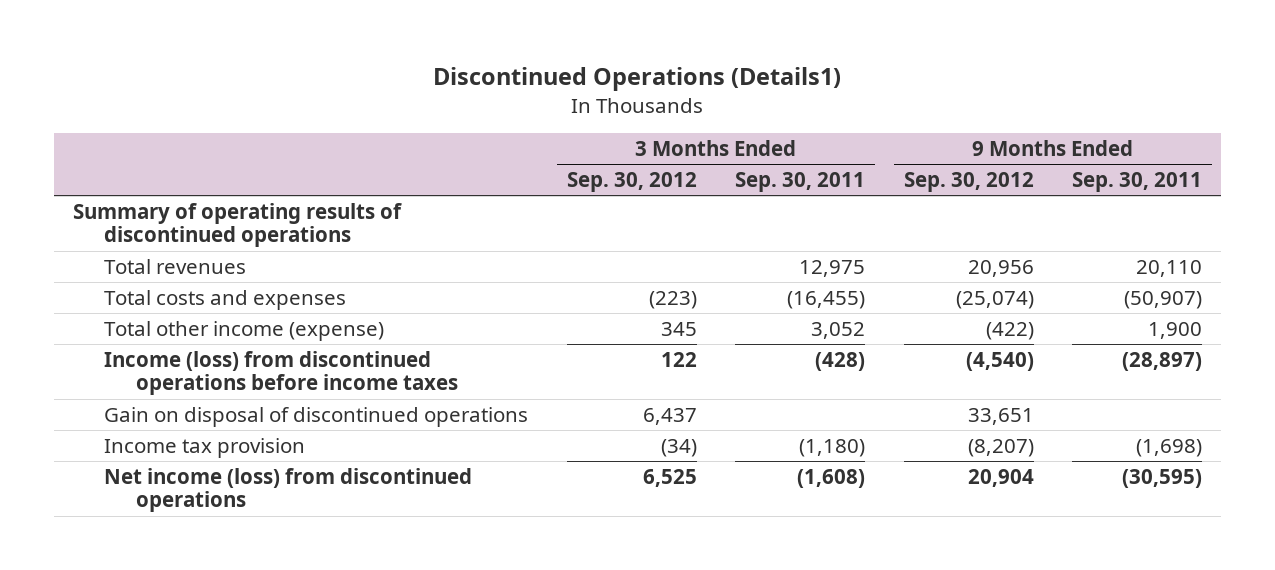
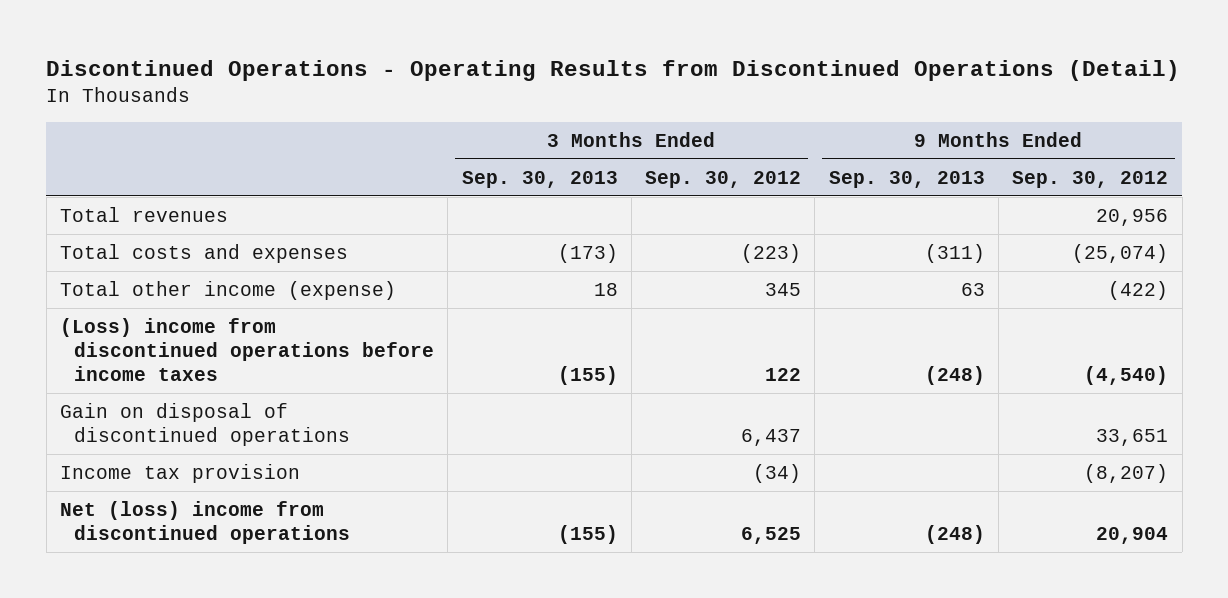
- Discontinued Operations (Details1)
+ Discontinued Operations - Operating Results from Discontinued Operations (Detail)
- | 3 Months Ended Sep. 30, 2012 | 3 Months Ended Sep. 30, 2011 | 9 Months Ended Sep. 30, 2012 | 9 Months Ended Sep. 30, 2011
+ | 3 Months Ended Sep. 30, 2013 | 3 Months Ended Sep. 30, 2012 | 9 Months Ended Sep. 30, 2013 | 9 Months Ended Sep. 30, 2012
- Summary of operating results of discontinued operations
- Income (loss) from discontinued operations before income taxes | 122 | (428) | (4,540) | (28,897)
+ (Loss) income from discontinued operations before income taxes | (155) | 122 | (248) | (4,540)
- Net income (loss) from discontinued operations | 6,525 | (1,608) | 20,904 | (30,595)
+ Net (loss) income from discontinued operations | (155) | 6,525 | (248) | 20,904

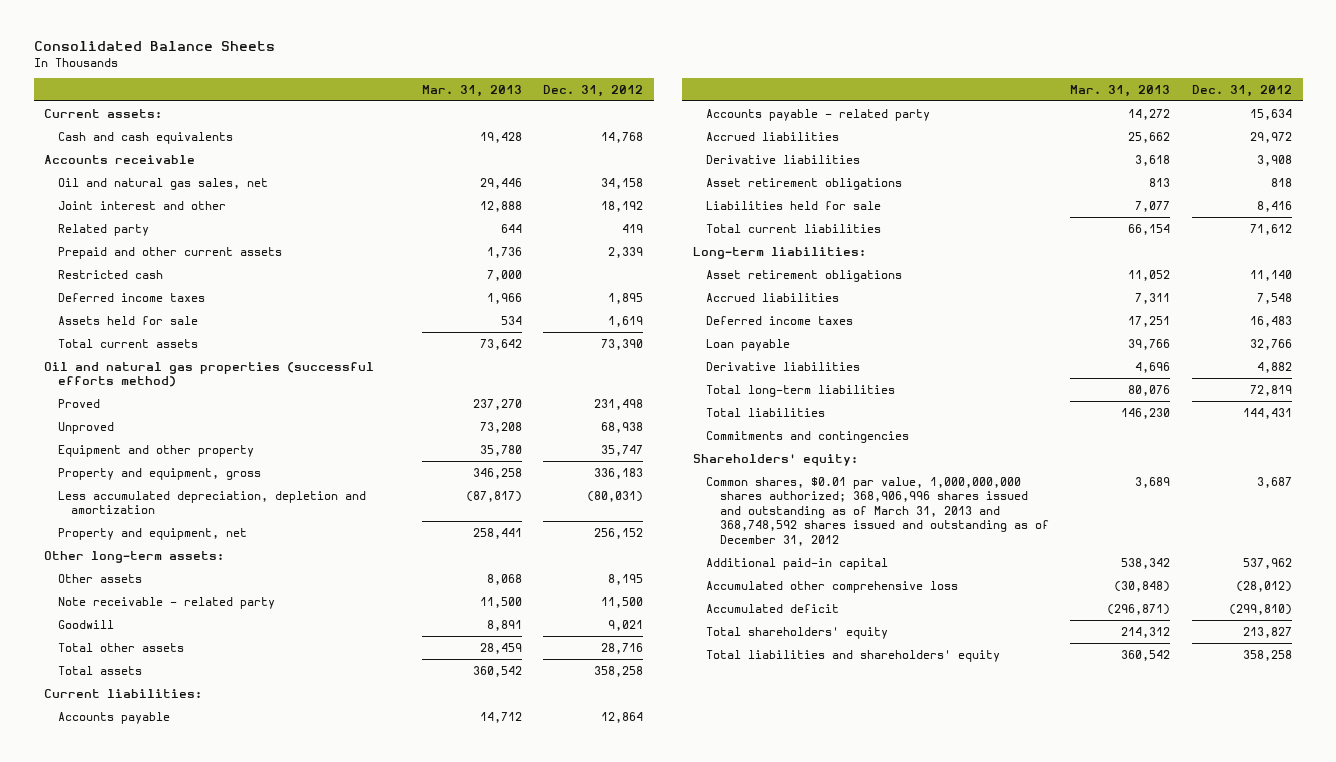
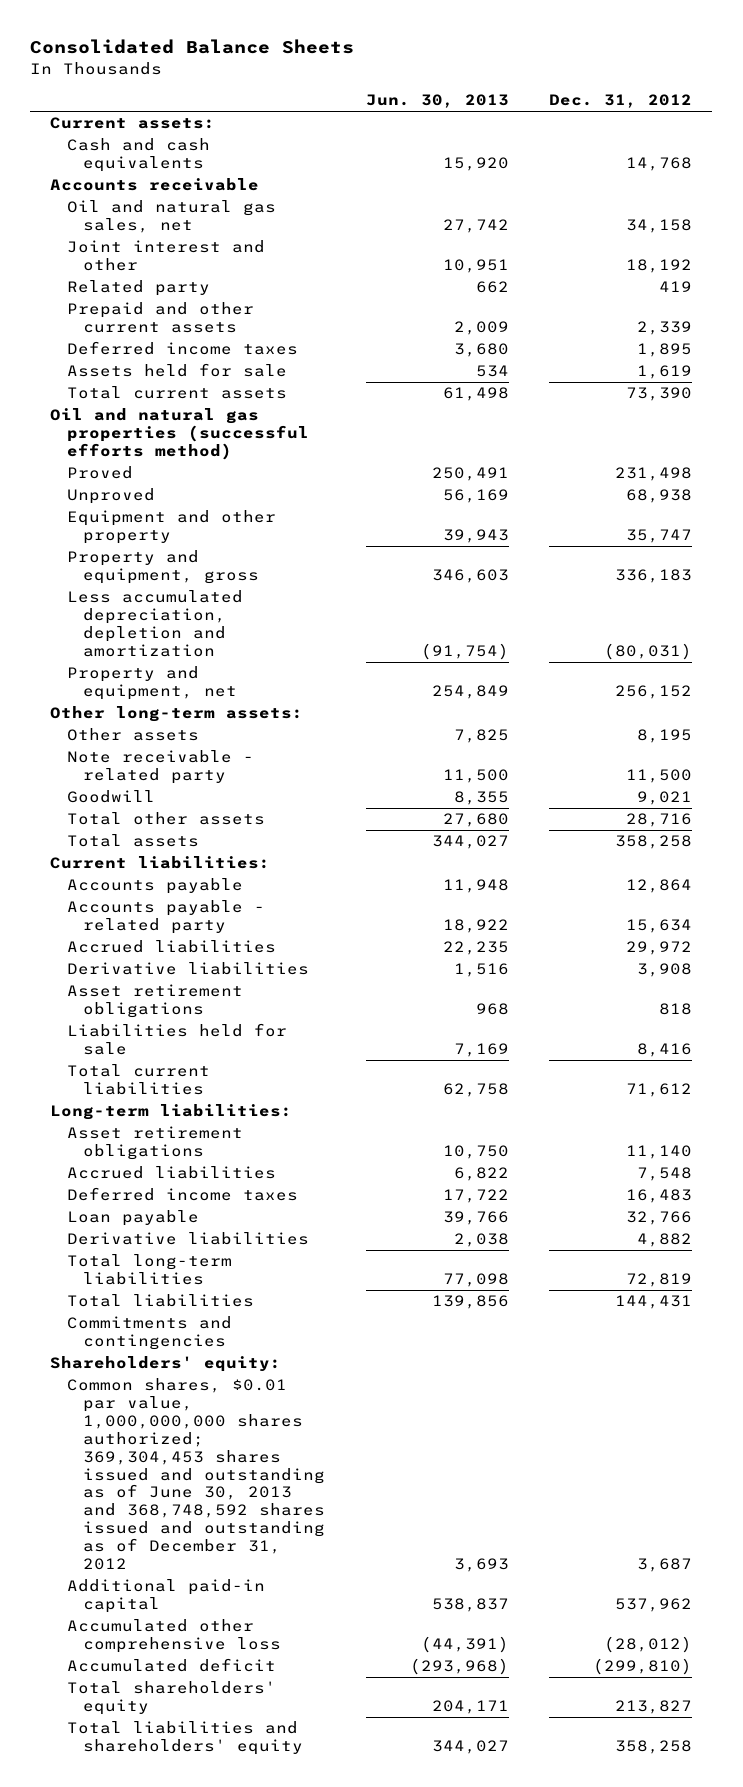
- | Mar. 31, 2013 | Dec. 31, 2012
+ | Jun. 30, 2013 | Dec. 31, 2012
- Restricted cash | 7,000 |
- Common shares, $0.01 par value, 1,000,000,000 shares authorized; 368,906,996 shares issued and outstanding as of March 31, 2013 and 368,748,592 shares issued and outstanding as of December 31, 2012 | 3,689 | 3,687
+ Common shares, $0.01 par value, 1,000,000,000 shares authorized; 369,304,453 shares issued and outstanding as of June 30, 2013 and 368,748,592 shares issued and outstanding as of December 31, 2012 | 3,693 | 3,687

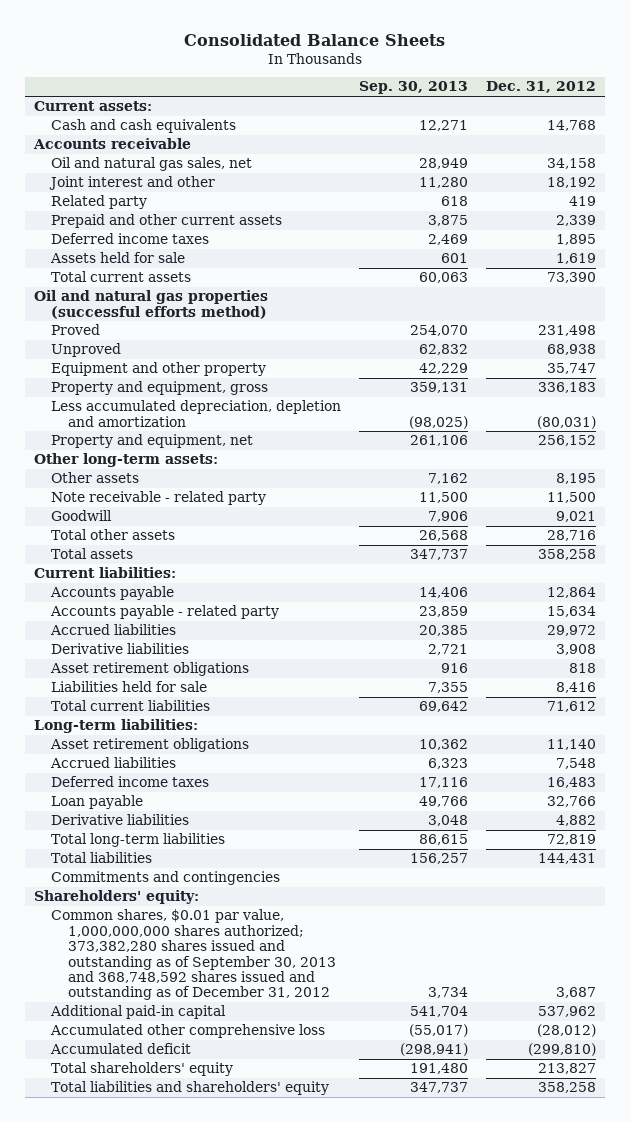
- | Jun. 30, 2013 | Dec. 31, 2012
+ | Sep. 30, 2013 | Dec. 31, 2012
- Common shares, $0.01 par value, 1,000,000,000 shares authorized; 369,304,453 shares issued and outstanding as of June 30, 2013 and 368,748,592 shares issued and outstanding as of December 31, 2012 | 3,693 | 3,687
+ Common shares, $0.01 par value, 1,000,000,000 shares authorized; 373,382,280 shares issued and outstanding as of September 30, 2013 and 368,748,592 shares issued and outstanding as of December 31, 2012 | 3,734 | 3,687

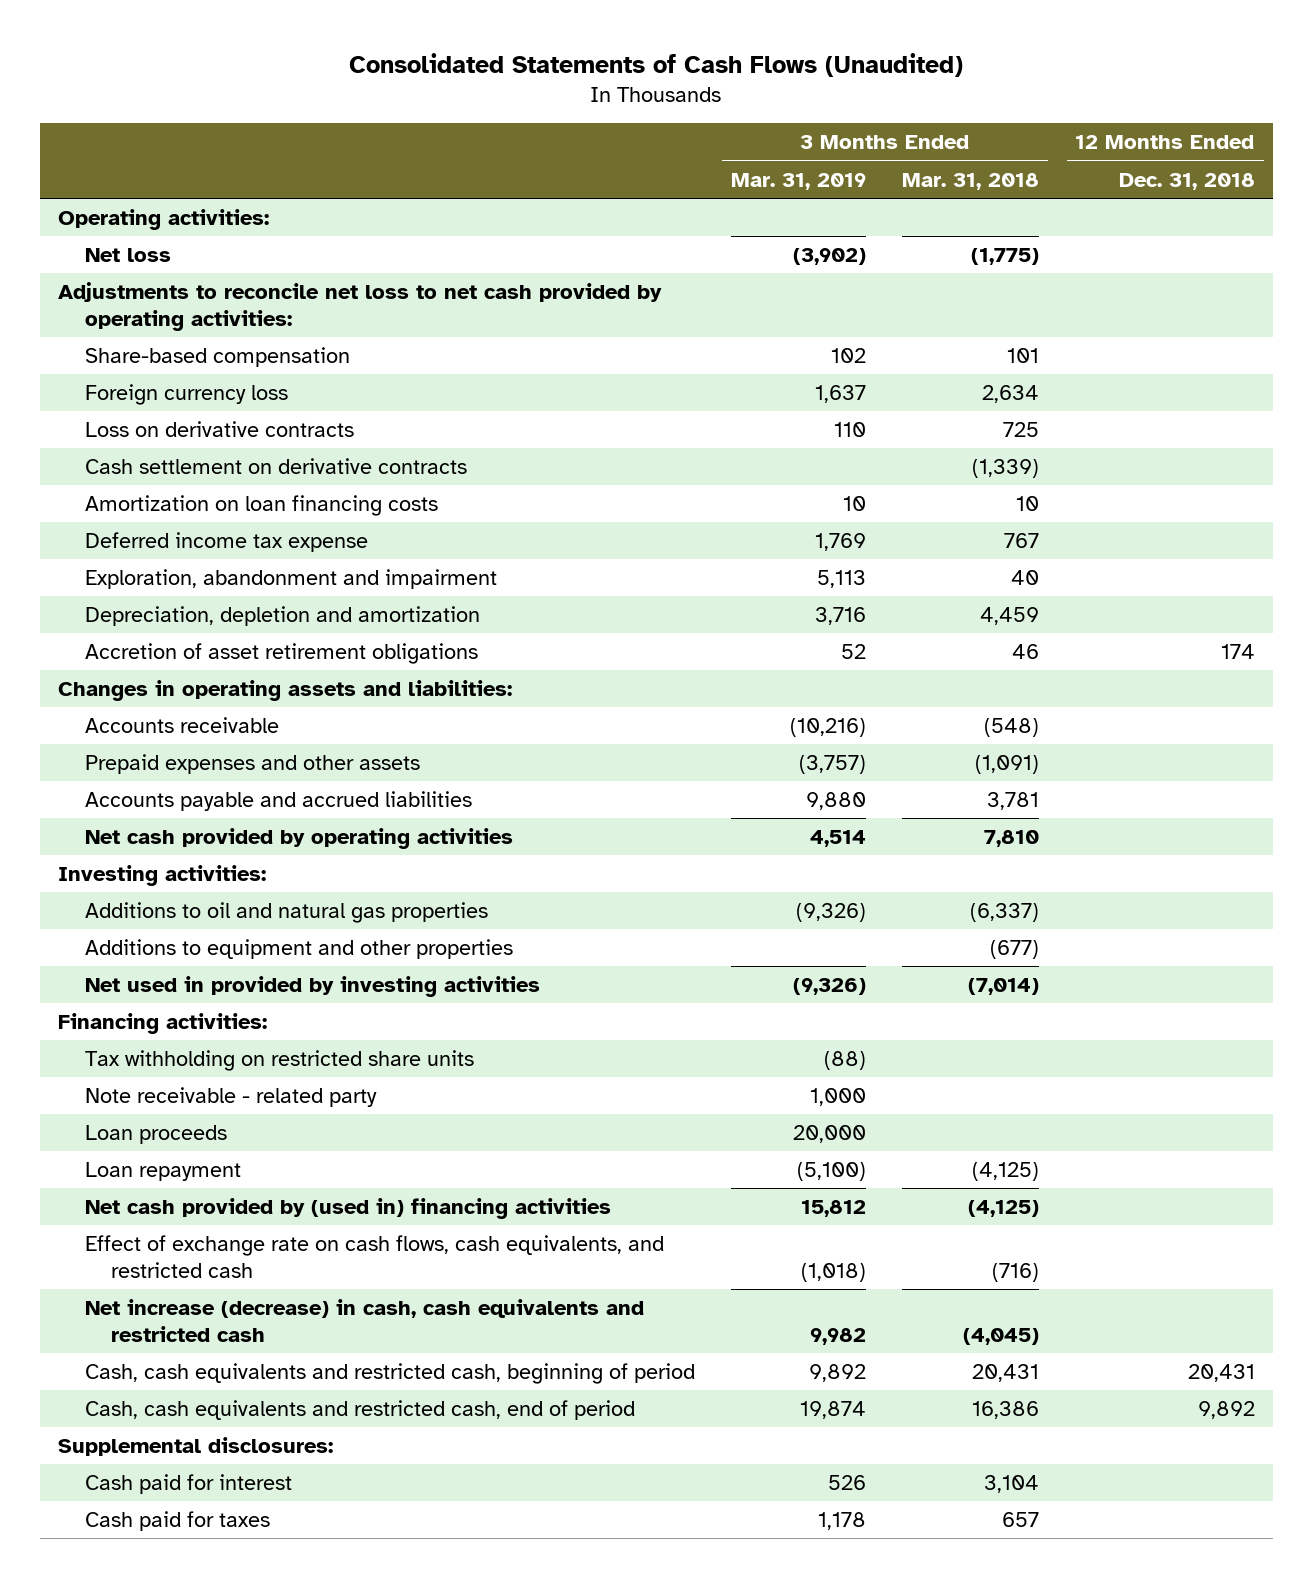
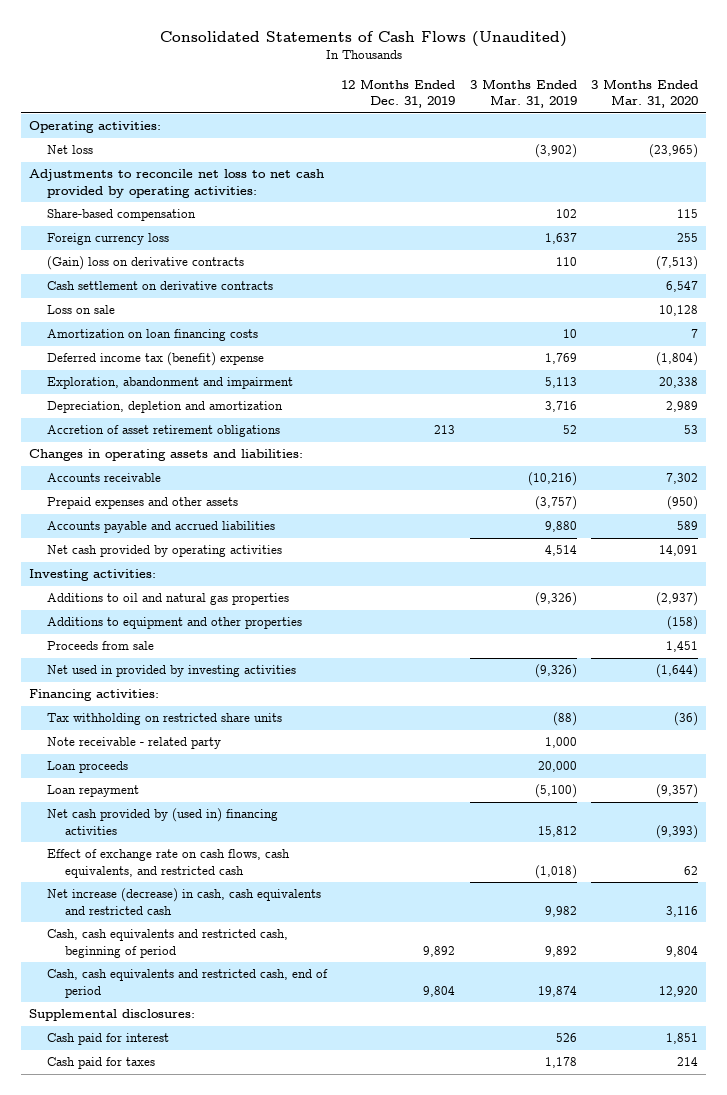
- | 3 Months Ended Mar. 31, 2019 | 3 Months Ended Mar. 31, 2018 | 12 Months Ended Dec. 31, 2018
+ | 12 Months Ended Dec. 31, 2019 | 3 Months Ended Mar. 31, 2019 | 3 Months Ended Mar. 31, 2020
- Loss on derivative contracts | 110 | 725 |
+ (Gain) loss on derivative contracts | | 110 | (7,513)
+ Loss on sale | | | 10,128
- Deferred income tax expense | 1,769 | 767 |
+ Deferred income tax (benefit) expense | | 1,769 | (1,804)
+ Proceeds from sale | | | 1,451

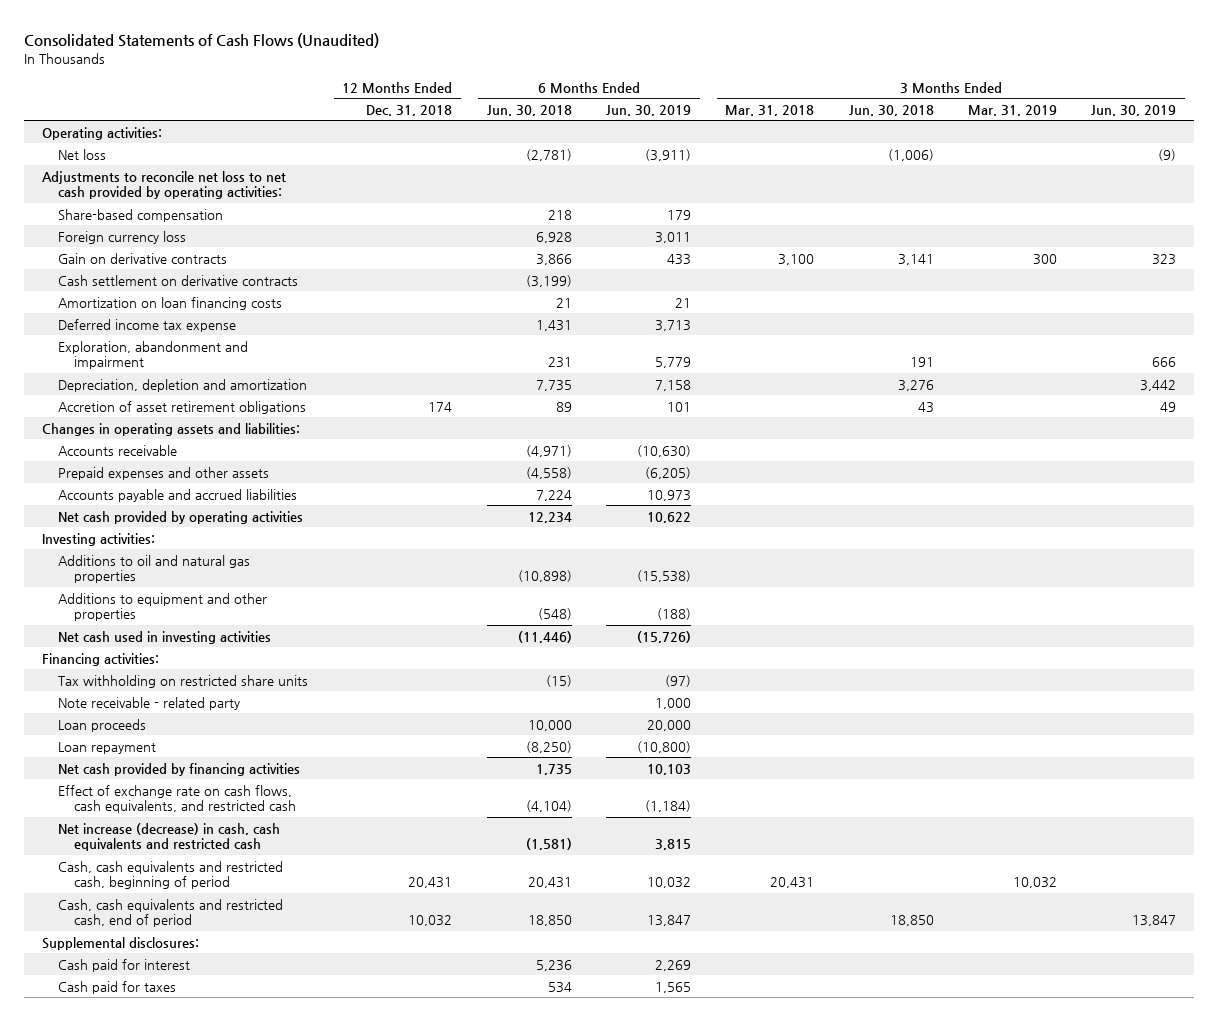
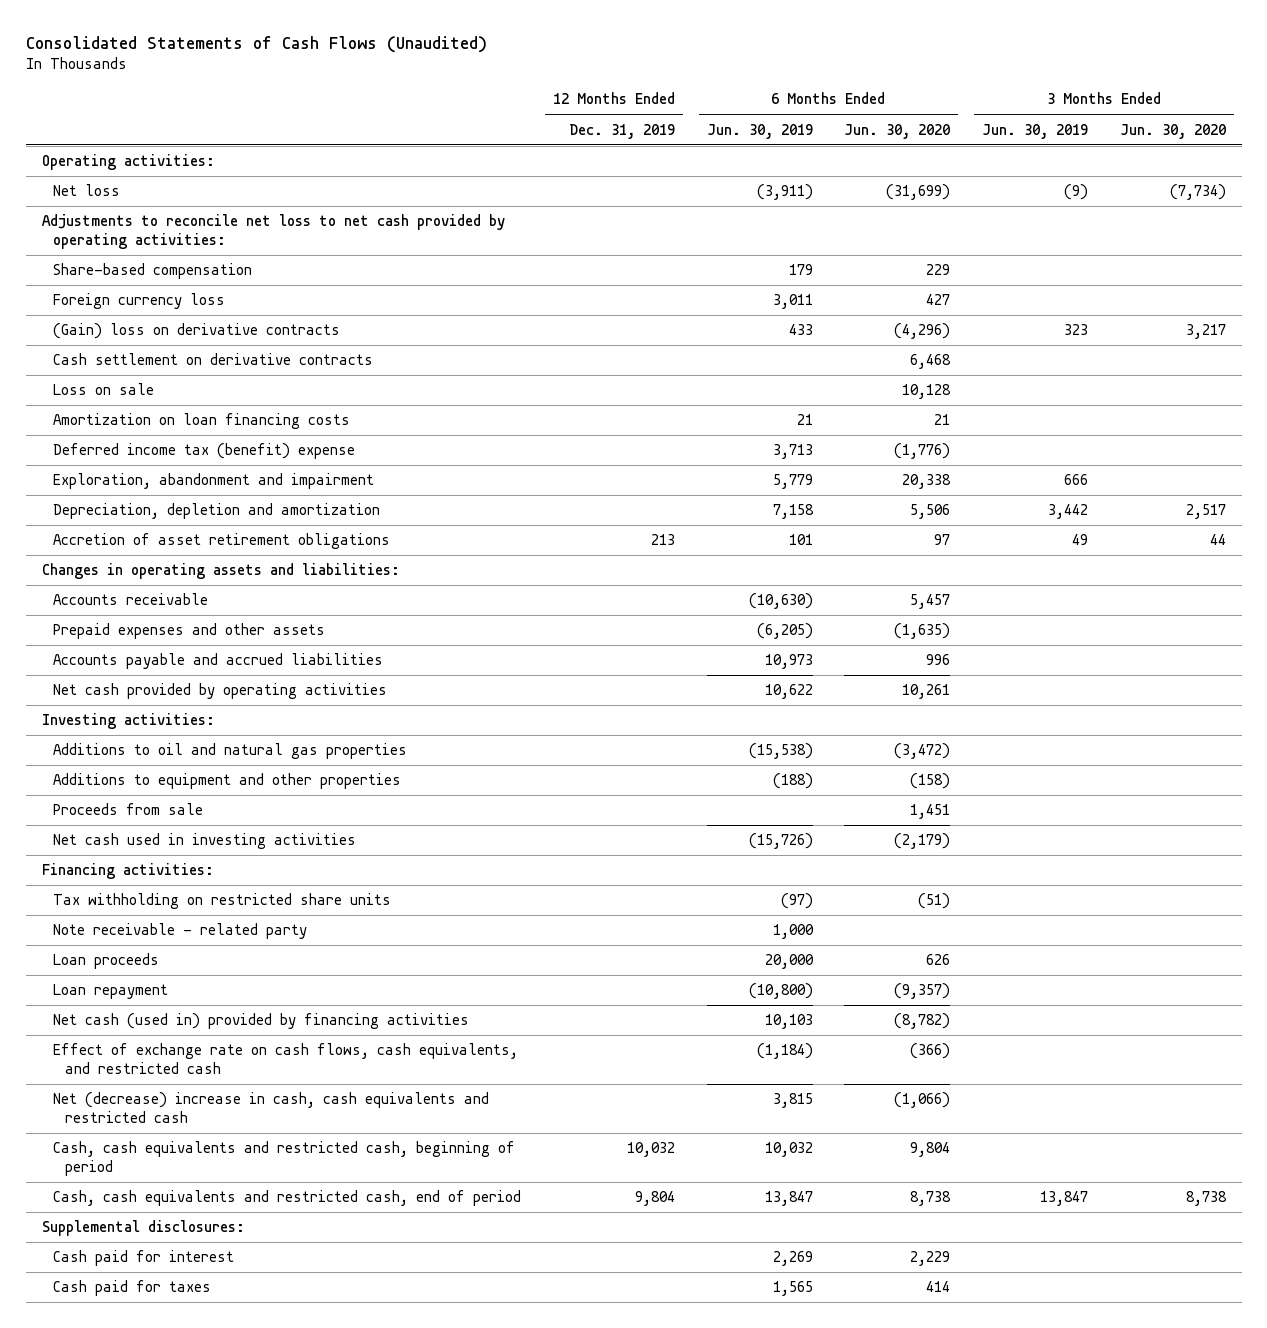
- | 12 Months Ended Dec. 31, 2018 | 6 Months Ended Jun. 30, 2018 | 6 Months Ended Jun. 30, 2019 | 3 Months Ended Mar. 31, 2018 | 3 Months Ended Jun. 30, 2018 | 3 Months Ended Mar. 31, 2019 | 3 Months Ended Jun. 30, 2019
+ | 12 Months Ended Dec. 31, 2019 | 6 Months Ended Jun. 30, 2019 | 6 Months Ended Jun. 30, 2020 | 3 Months Ended Jun. 30, 2019 | 3 Months Ended Jun. 30, 2020
- Gain on derivative contracts | | 3,866 | 433 | 3,100 | 3,141 | 300 | 323
+ (Gain) loss on derivative contracts | | 433 | (4,296) | 323 | 3,217
+ Loss on sale | | | 10,128 | |
- Deferred income tax expense | | 1,431 | 3,713 | | | |
+ Deferred income tax (benefit) expense | | 3,713 | (1,776) | |
+ Proceeds from sale | | | 1,451 | |
- Net cash provided by financing activities | | 1,735 | 10,103 | | | |
+ Net cash (used in) provided by financing activities | | 10,103 | (8,782) | |
- Net increase (decrease) in cash, cash equivalents and restricted cash | | (1,581) | 3,815 | | | |
+ Net (decrease) increase in cash, cash equivalents and restricted cash | | 3,815 | (1,066) | |

